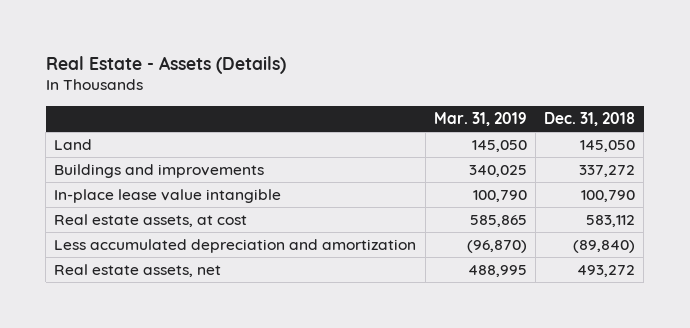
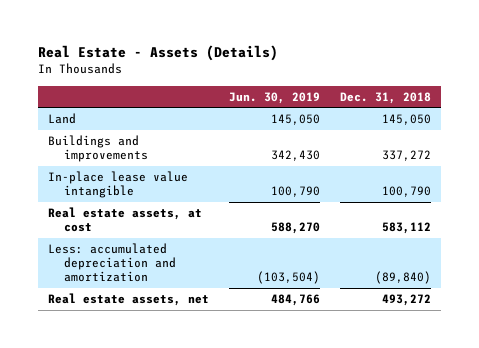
- | Mar. 31, 2019 | Dec. 31, 2018
+ | Jun. 30, 2019 | Dec. 31, 2018
- Less accumulated depreciation and amortization | (96,870) | (89,840)
+ Less: accumulated depreciation and amortization | (103,504) | (89,840)

